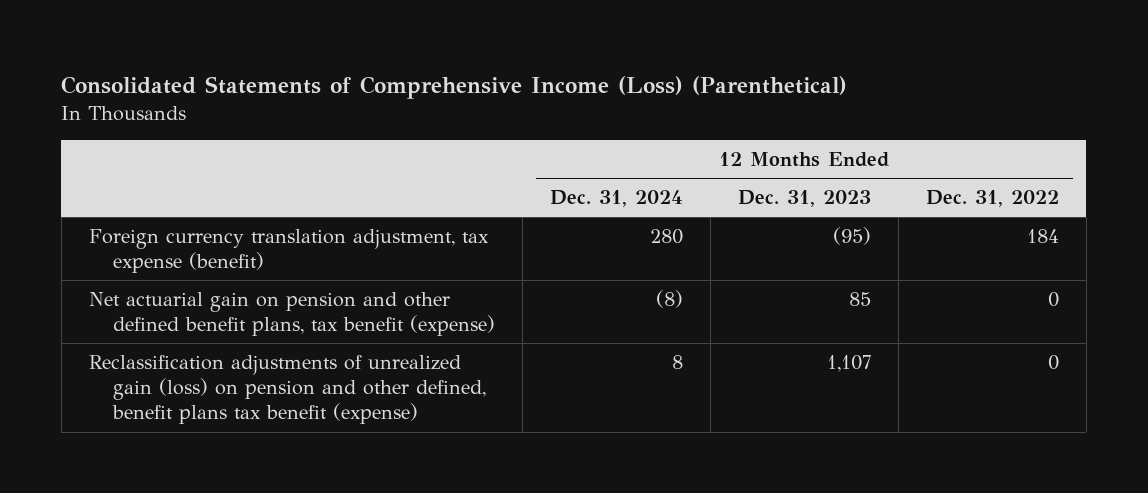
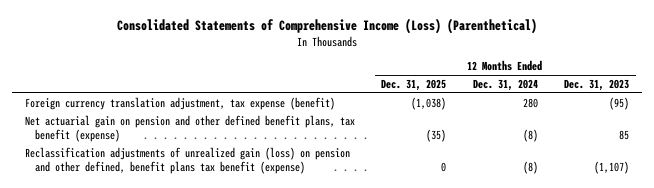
- | 12 Months Ended Dec. 31, 2024 | 12 Months Ended Dec. 31, 2023 | 12 Months Ended Dec. 31, 2022
+ | 12 Months Ended Dec. 31, 2025 | 12 Months Ended Dec. 31, 2024 | 12 Months Ended Dec. 31, 2023
- Reclassification adjustments of unrealized gain (loss) on pension and other defined, benefit plans tax benefit (expense) | 8 | 1,107 | 0
+ Reclassification adjustments of unrealized gain (loss) on pension and other defined, benefit plans tax benefit (expense) | 0 | (8) | (1,107)

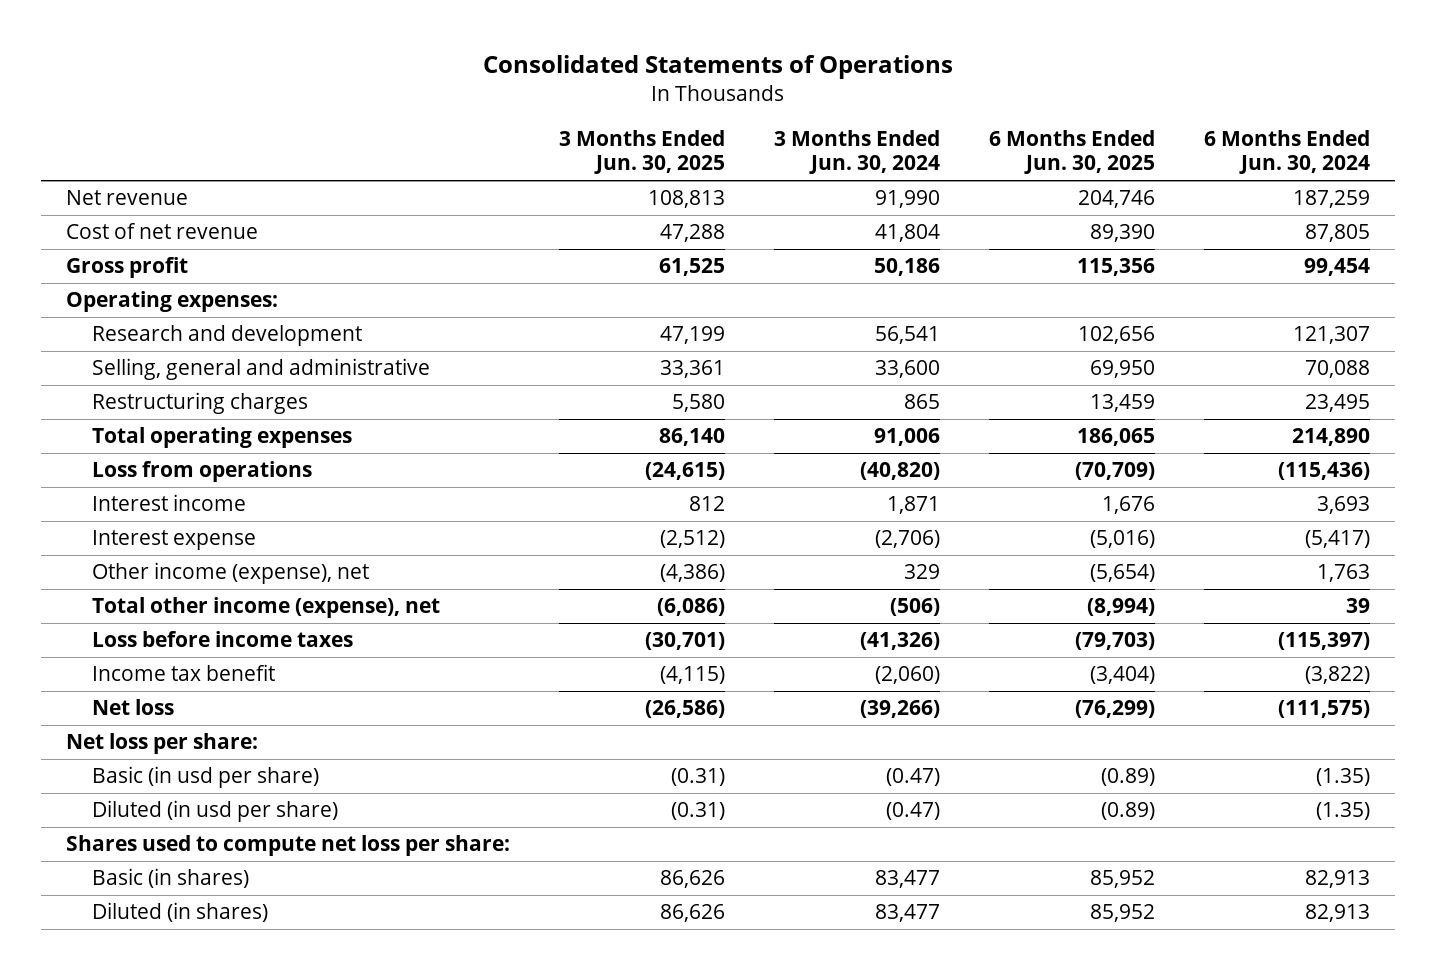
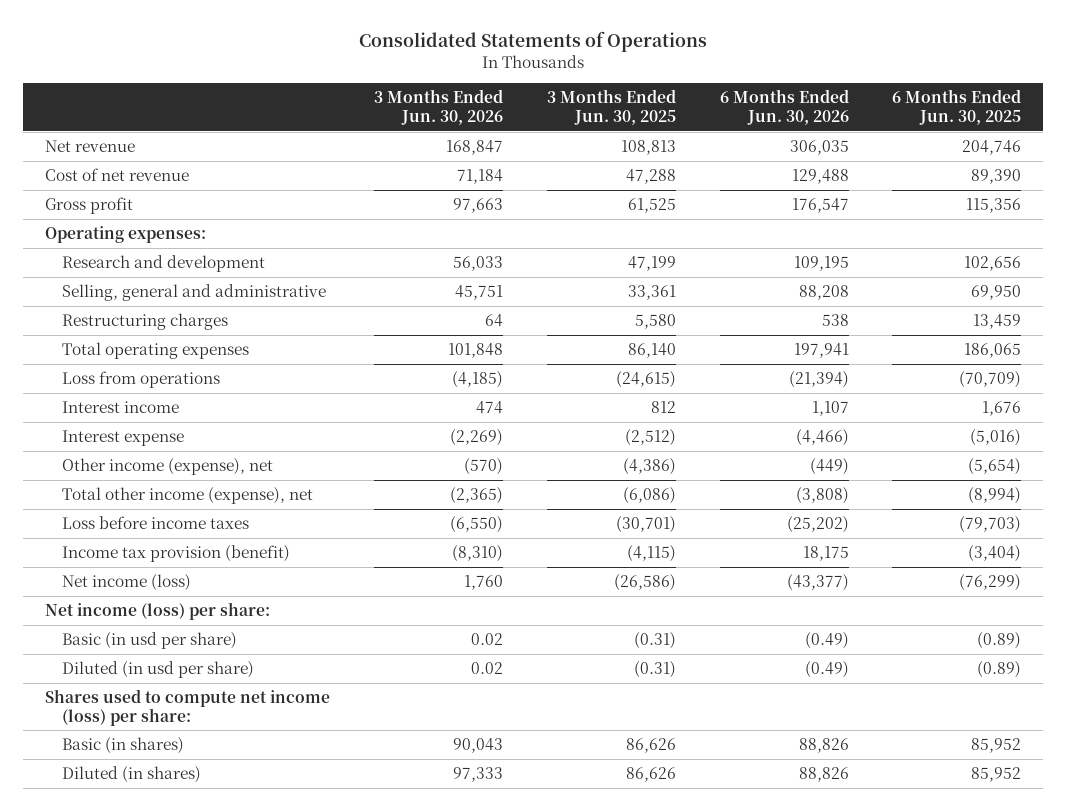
- | 3 Months Ended Jun. 30, 2025 | 3 Months Ended Jun. 30, 2024 | 6 Months Ended Jun. 30, 2025 | 6 Months Ended Jun. 30, 2024
+ | 3 Months Ended Jun. 30, 2026 | 3 Months Ended Jun. 30, 2025 | 6 Months Ended Jun. 30, 2026 | 6 Months Ended Jun. 30, 2025
- Income tax benefit | (4,115) | (2,060) | (3,404) | (3,822)
- Net loss | (26,586) | (39,266) | (76,299) | (111,575)
- Net loss per share:
+ Income tax provision (benefit) | (8,310) | (4,115) | 18,175 | (3,404)
+ Net income (loss) | 1,760 | (26,586) | (43,377) | (76,299)
+ Net income (loss) per share:
- Shares used to compute net loss per share:
+ Shares used to compute net income (loss) per share:

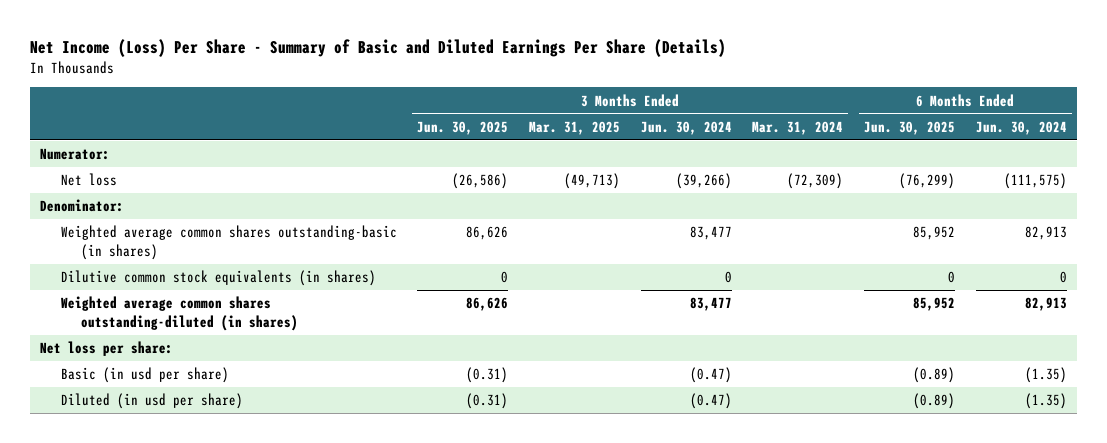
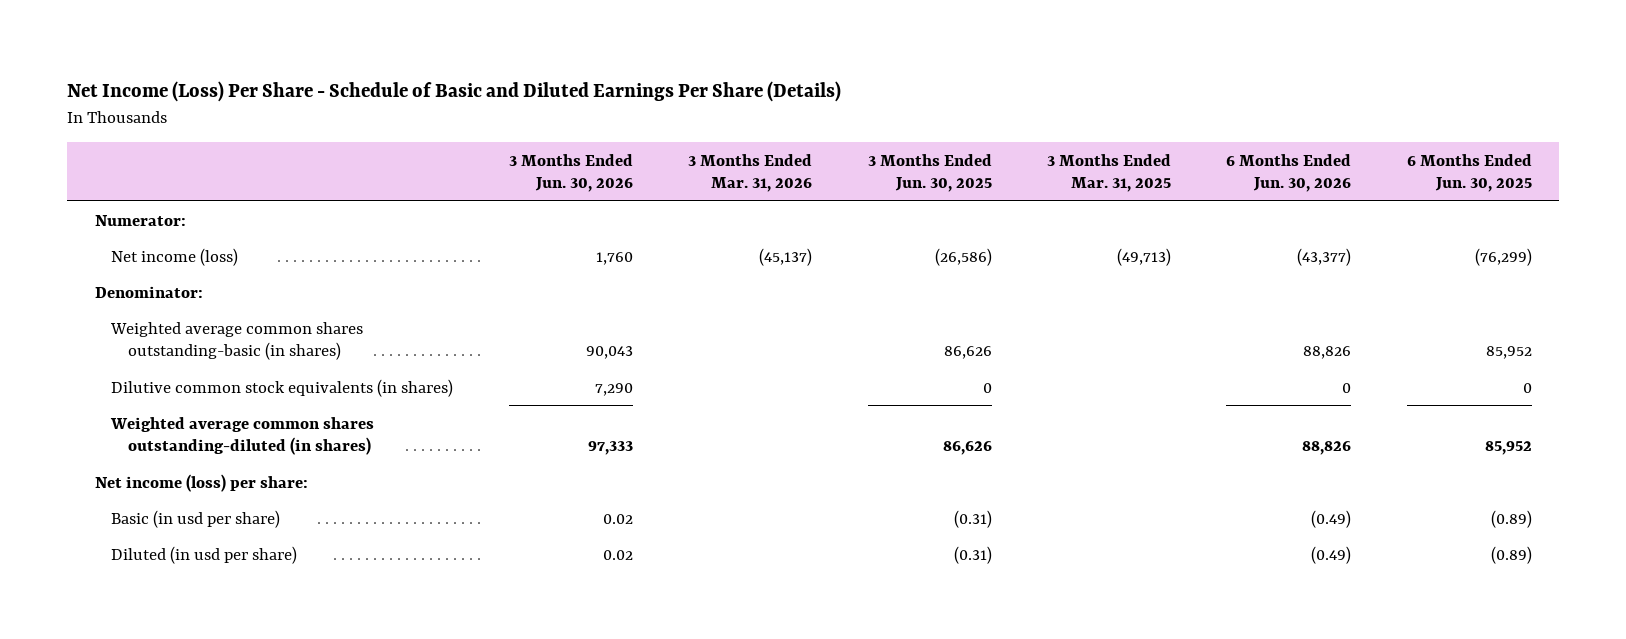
- Net Income (Loss) Per Share - Summary of Basic and Diluted Earnings Per Share (Details)
+ Net Income (Loss) Per Share - Schedule of Basic and Diluted Earnings Per Share (Details)
- | 3 Months Ended Jun. 30, 2025 | 3 Months Ended Mar. 31, 2025 | 3 Months Ended Jun. 30, 2024 | 3 Months Ended Mar. 31, 2024 | 6 Months Ended Jun. 30, 2025 | 6 Months Ended Jun. 30, 2024
+ | 3 Months Ended Jun. 30, 2026 | 3 Months Ended Mar. 31, 2026 | 3 Months Ended Jun. 30, 2025 | 3 Months Ended Mar. 31, 2025 | 6 Months Ended Jun. 30, 2026 | 6 Months Ended Jun. 30, 2025
- Net loss | (26,586) | (49,713) | (39,266) | (72,309) | (76,299) | (111,575)
+ Net income (loss) | 1,760 | (45,137) | (26,586) | (49,713) | (43,377) | (76,299)
- Net loss per share:
+ Net income (loss) per share:

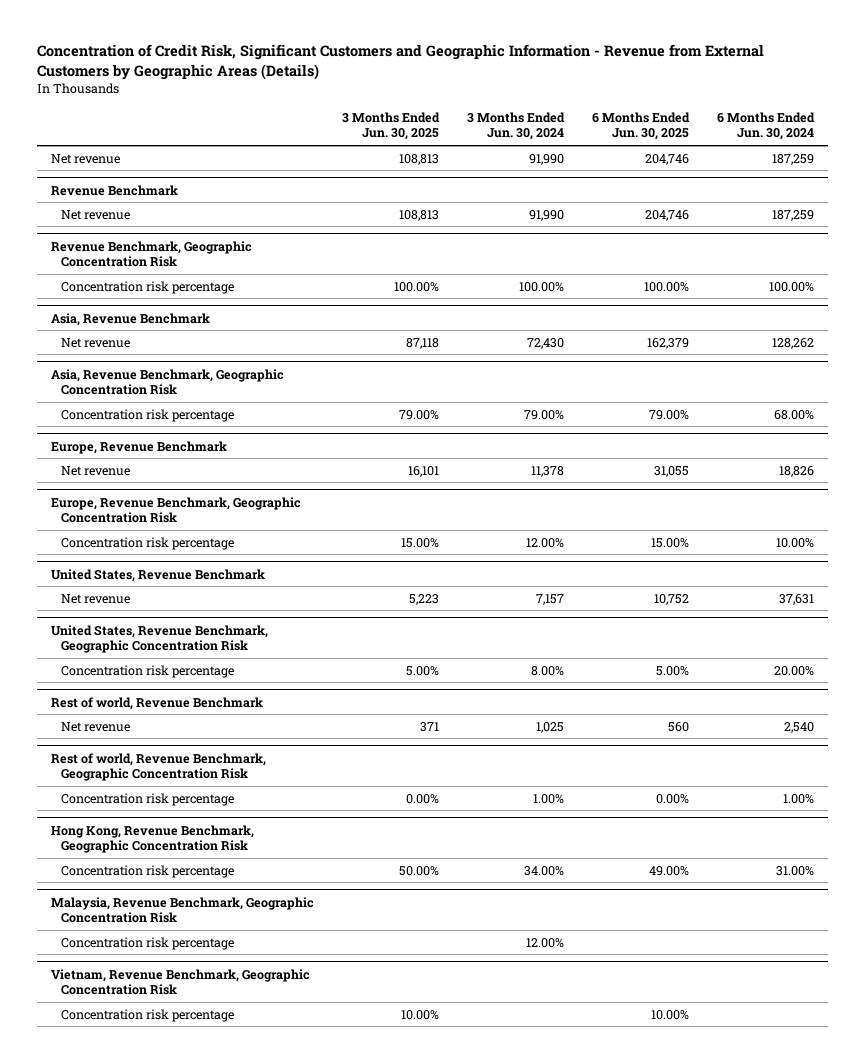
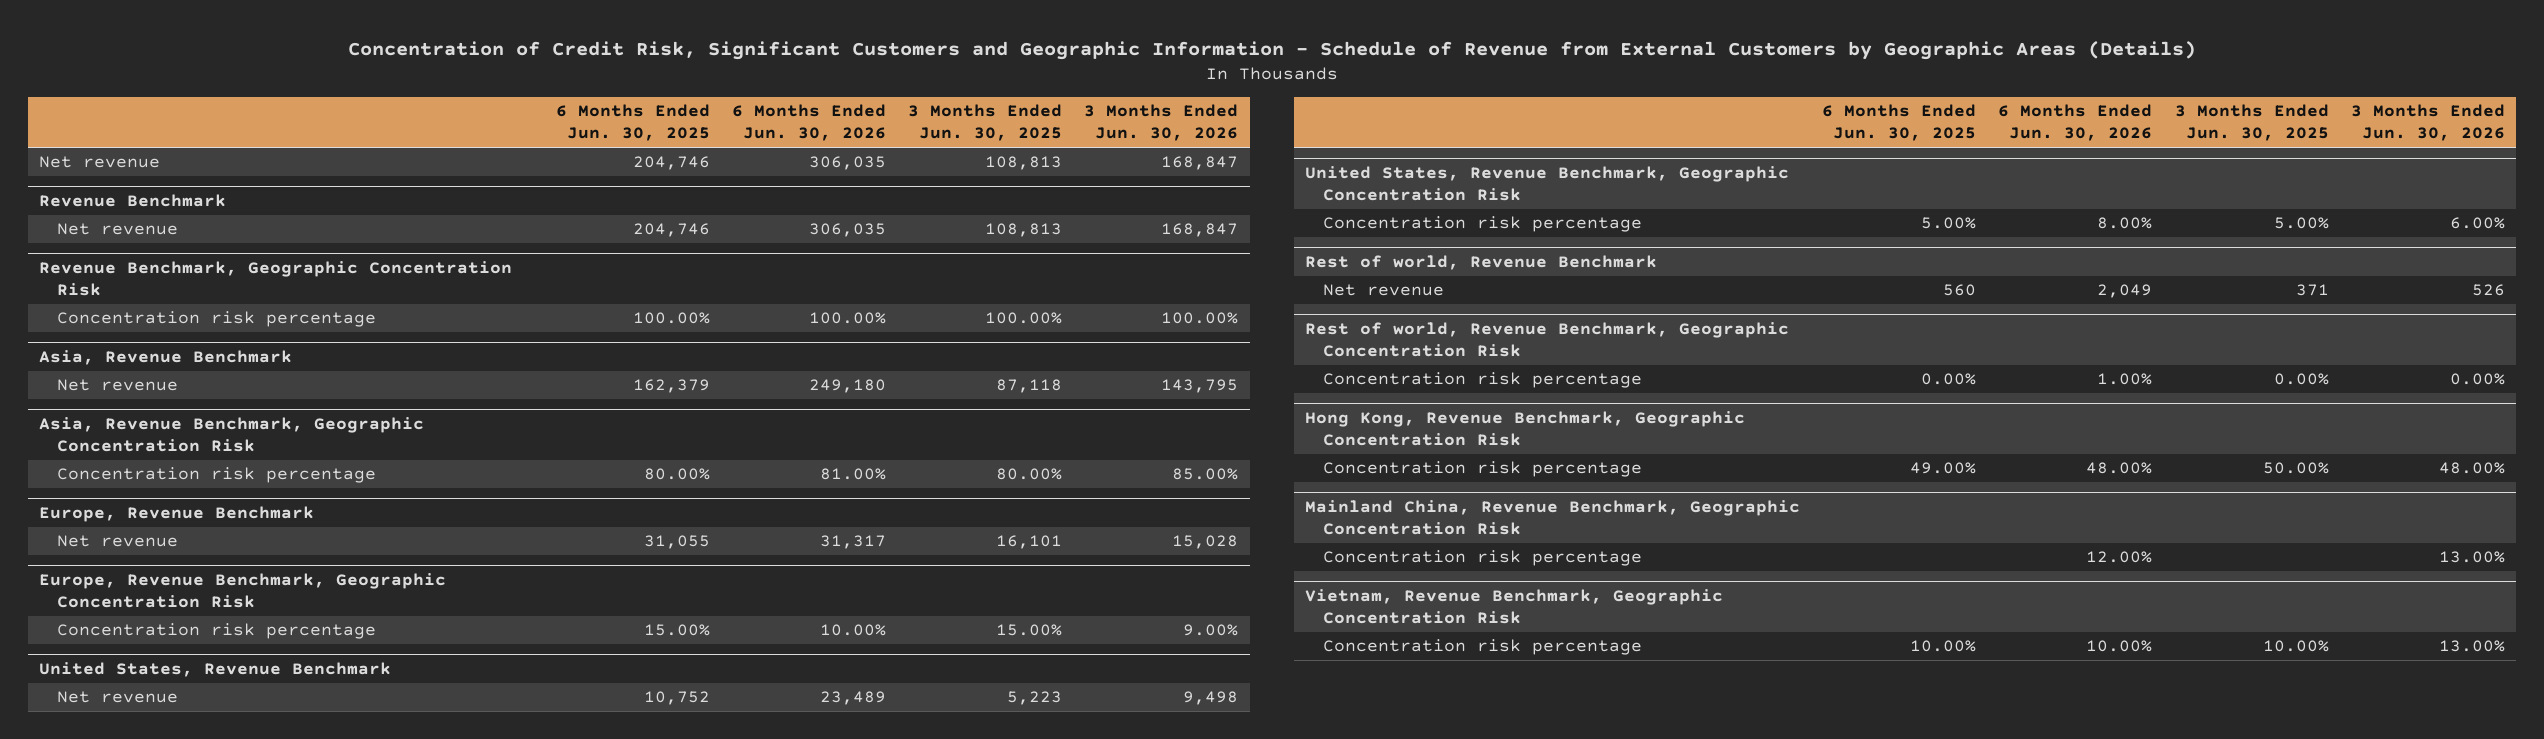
- Concentration of Credit Risk, Significant Customers and Geographic Information - Revenue from External Customers by Geographic Areas (Details)
+ Concentration of Credit Risk, Significant Customers and Geographic Information - Schedule of Revenue from External Customers by Geographic Areas (Details)
- | 3 Months Ended Jun. 30, 2025 | 3 Months Ended Jun. 30, 2024 | 6 Months Ended Jun. 30, 2025 | 6 Months Ended Jun. 30, 2024
+ | 6 Months Ended Jun. 30, 2025 | 6 Months Ended Jun. 30, 2026 | 3 Months Ended Jun. 30, 2025 | 3 Months Ended Jun. 30, 2026
@ Asia, Revenue Benchmark, Geographic Concentration Risk
- Concentration risk percentage | 79.00% | 79.00% | 79.00% | 68.00%
+ Concentration risk percentage | 80.00% | 81.00% | 80.00% | 85.00%
- Malaysia, Revenue Benchmark, Geographic Concentration Risk
+ Mainland China, Revenue Benchmark, Geographic Concentration Risk

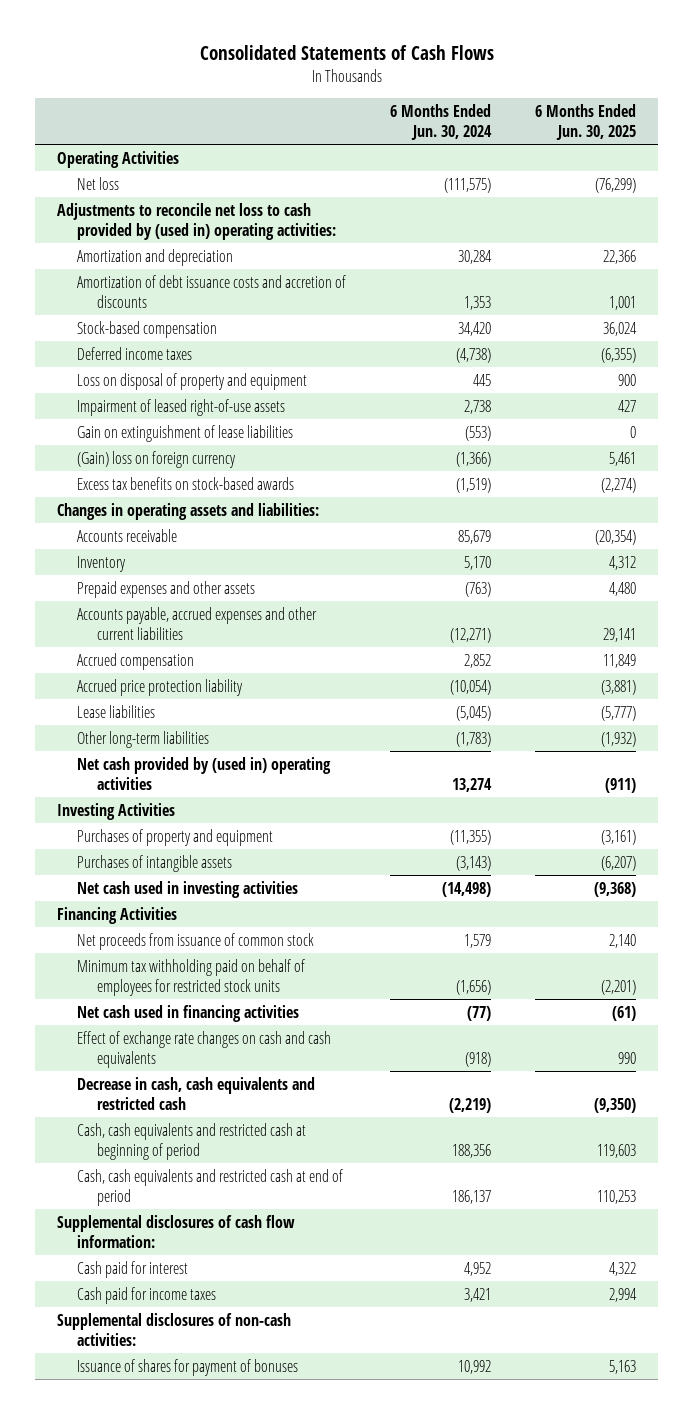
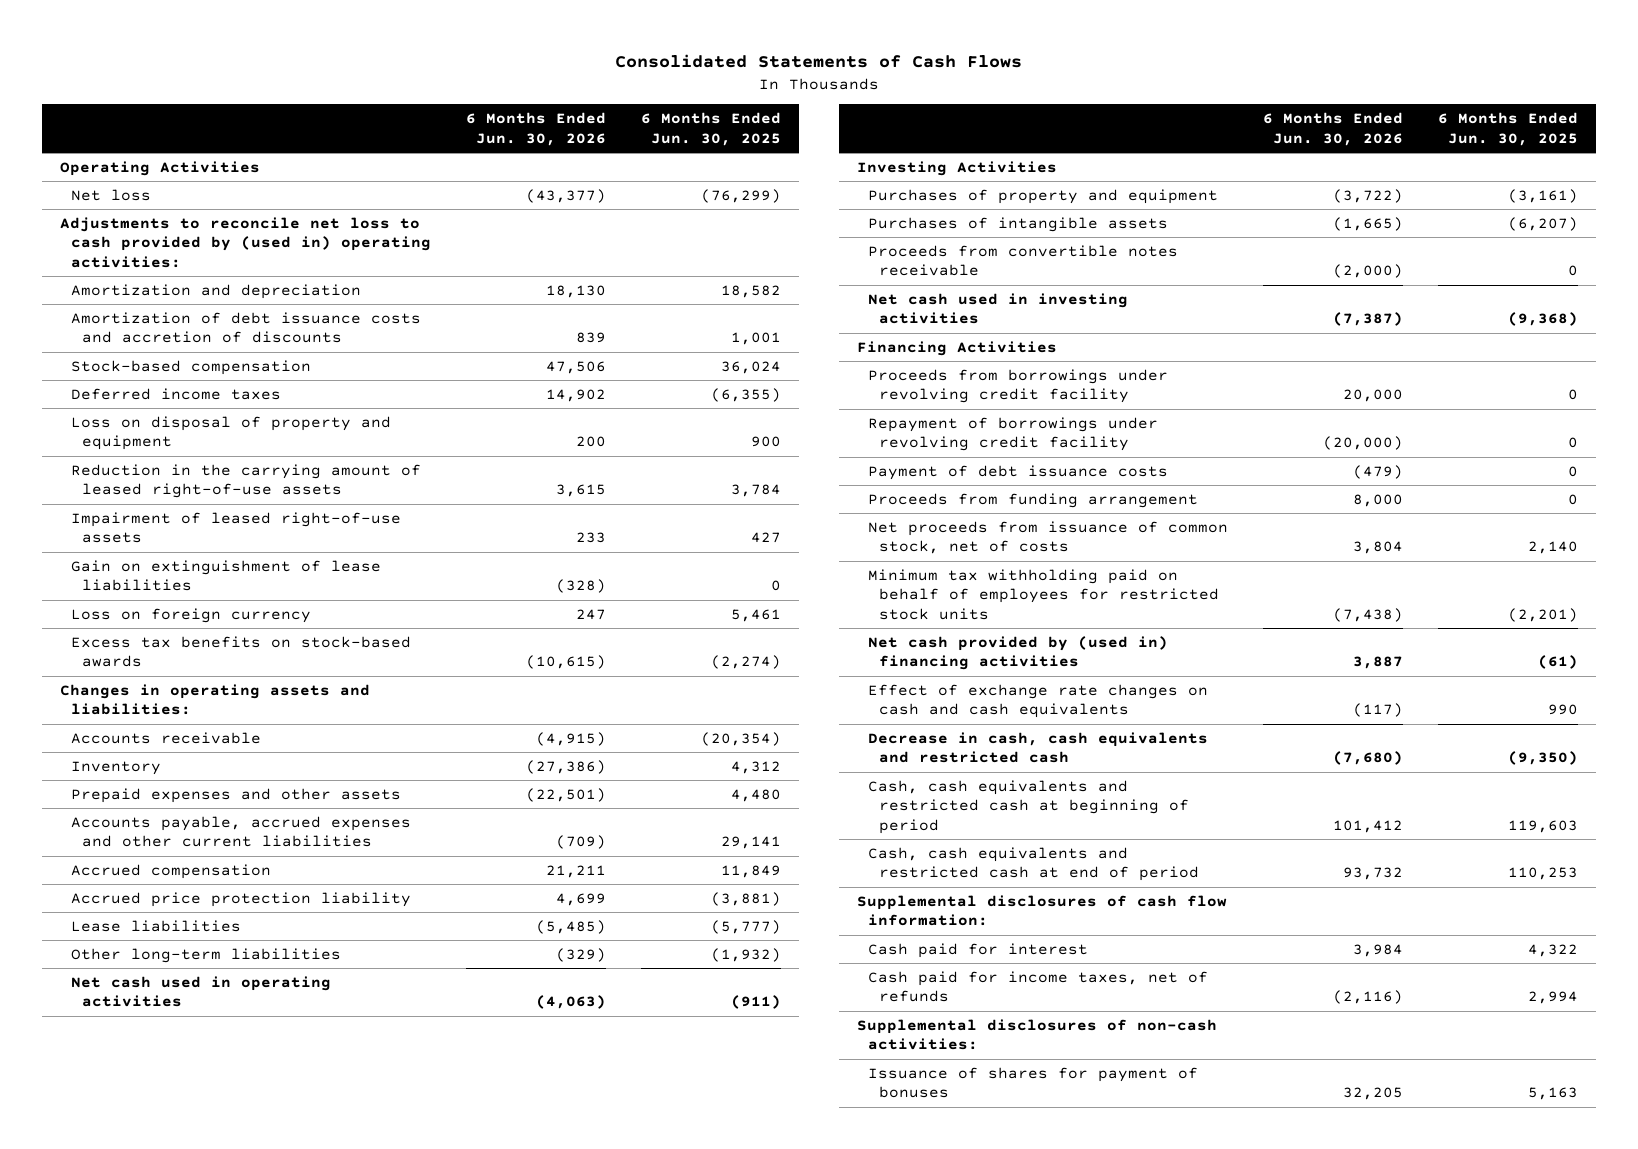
- | 6 Months Ended Jun. 30, 2024 | 6 Months Ended Jun. 30, 2025
+ | 6 Months Ended Jun. 30, 2026 | 6 Months Ended Jun. 30, 2025
- Amortization and depreciation | 30,284 | 22,366
+ Amortization and depreciation | 18,130 | 18,582
+ Reduction in the carrying amount of leased right-of-use assets | 3,615 | 3,784
- (Gain) loss on foreign currency | (1,366) | 5,461
+ Loss on foreign currency | 247 | 5,461
- Net cash provided by (used in) operating activities | 13,274 | (911)
+ Net cash used in operating activities | (4,063) | (911)
+ Proceeds from convertible notes receivable | (2,000) | 0
- Net proceeds from issuance of common stock | 1,579 | 2,140
+ Proceeds from borrowings under revolving credit facility | 20,000 | 0
+ Repayment of borrowings under revolving credit facility | (20,000) | 0
+ Payment of debt issuance costs | (479) | 0
+ Proceeds from funding arrangement | 8,000 | 0
+ Net proceeds from issuance of common stock, net of costs | 3,804 | 2,140
- Net cash used in financing activities | (77) | (61)
+ Net cash provided by (used in) financing activities | 3,887 | (61)
- Cash paid for income taxes | 3,421 | 2,994
+ Cash paid for income taxes, net of refunds | (2,116) | 2,994

